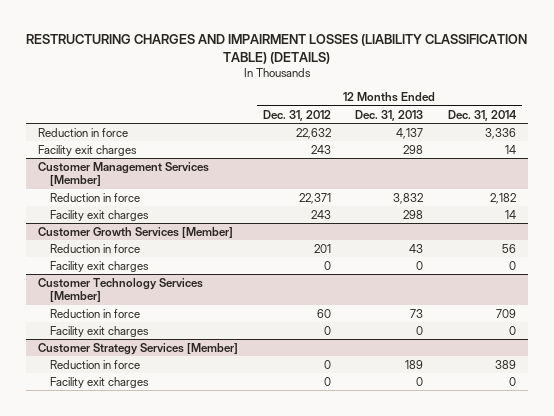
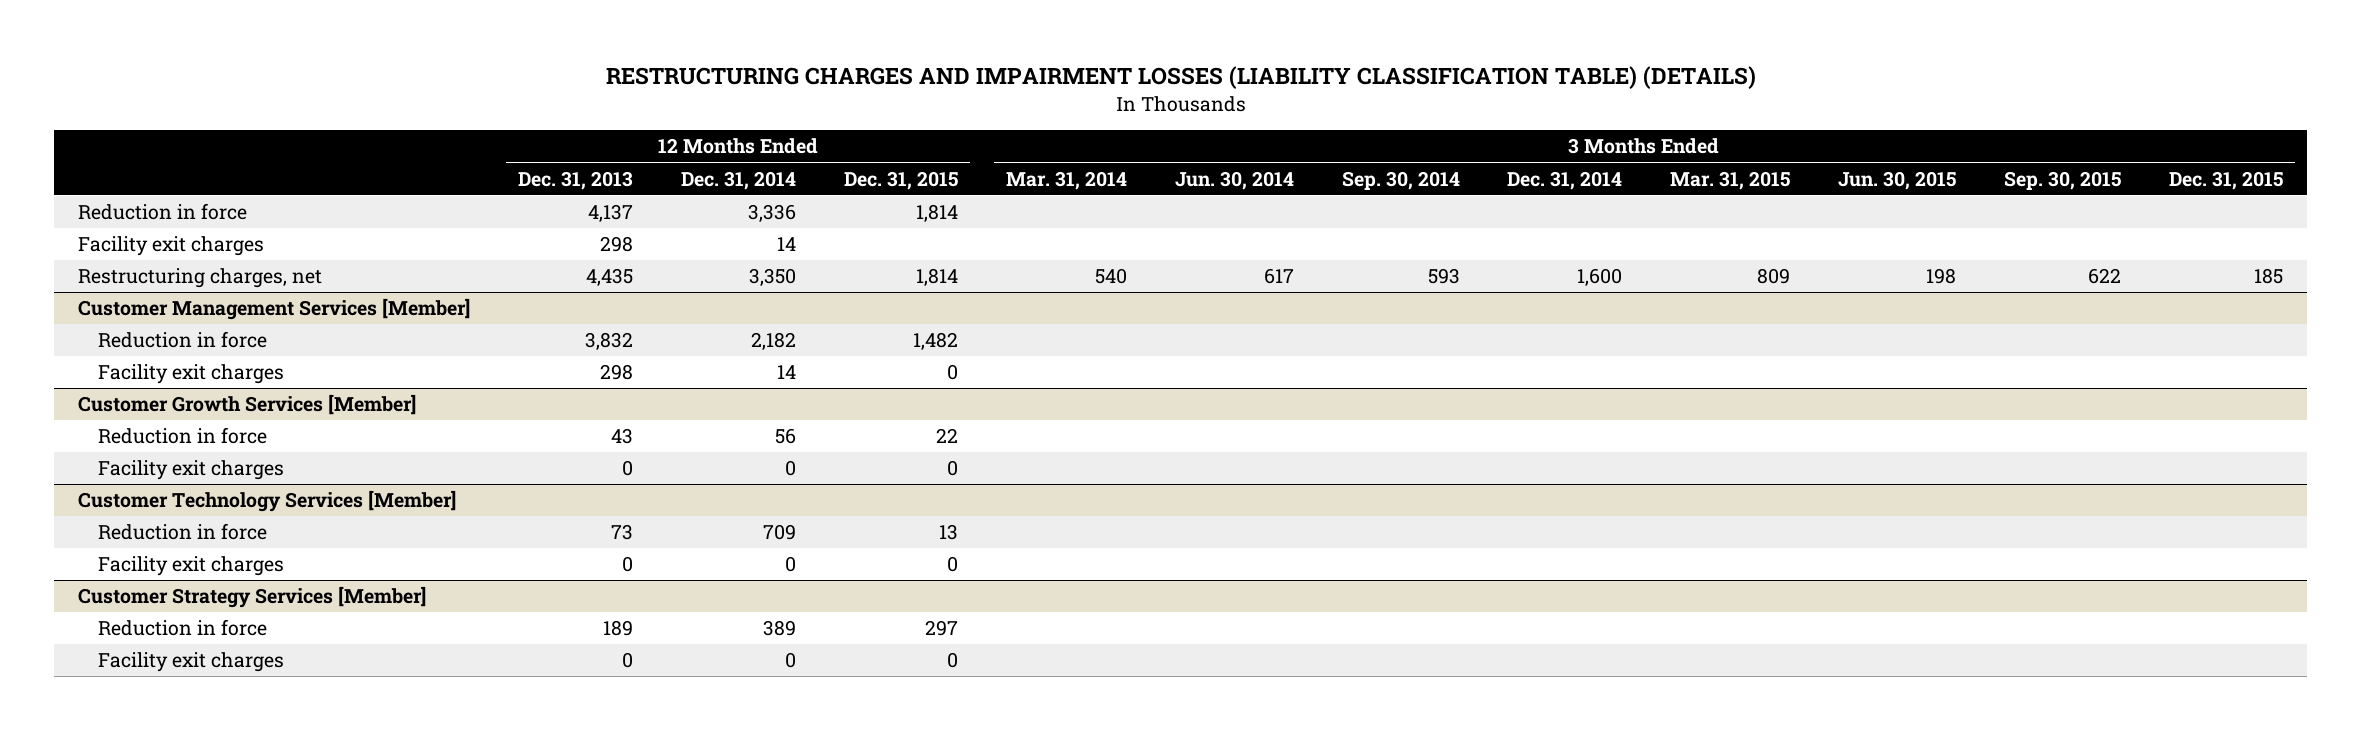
- | 12 Months Ended Dec. 31, 2012 | 12 Months Ended Dec. 31, 2013 | 12 Months Ended Dec. 31, 2014
+ | 12 Months Ended Dec. 31, 2013 | 12 Months Ended Dec. 31, 2014 | 12 Months Ended Dec. 31, 2015 | 3 Months Ended Mar. 31, 2014 | 3 Months Ended Jun. 30, 2014 | 3 Months Ended Sep. 30, 2014 | 3 Months Ended Dec. 31, 2014 | 3 Months Ended Mar. 31, 2015 | 3 Months Ended Jun. 30, 2015 | 3 Months Ended Sep. 30, 2015 | 3 Months Ended Dec. 31, 2015
+ Restructuring charges, net | 4,435 | 3,350 | 1,814 | 540 | 617 | 593 | 1,600 | 809 | 198 | 622 | 185

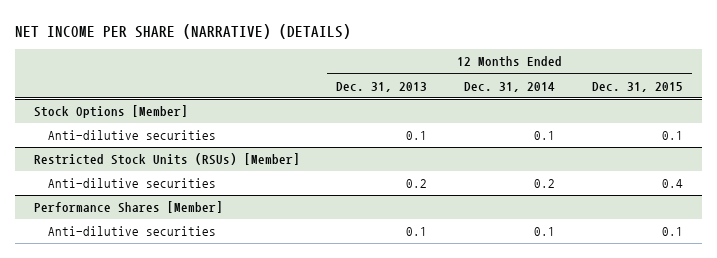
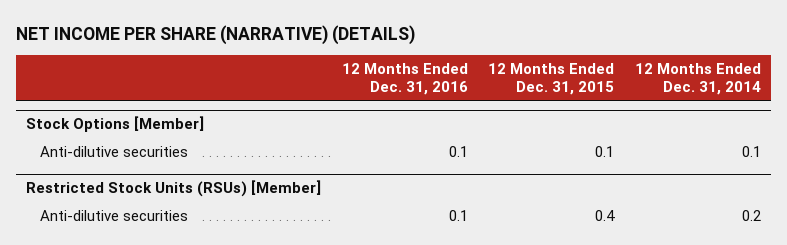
- | 12 Months Ended Dec. 31, 2013 | 12 Months Ended Dec. 31, 2014 | 12 Months Ended Dec. 31, 2015
+ | 12 Months Ended Dec. 31, 2016 | 12 Months Ended Dec. 31, 2015 | 12 Months Ended Dec. 31, 2014
- Performance Shares [Member]
- Anti-dilutive securities | 0.1 | 0.1 | 0.1

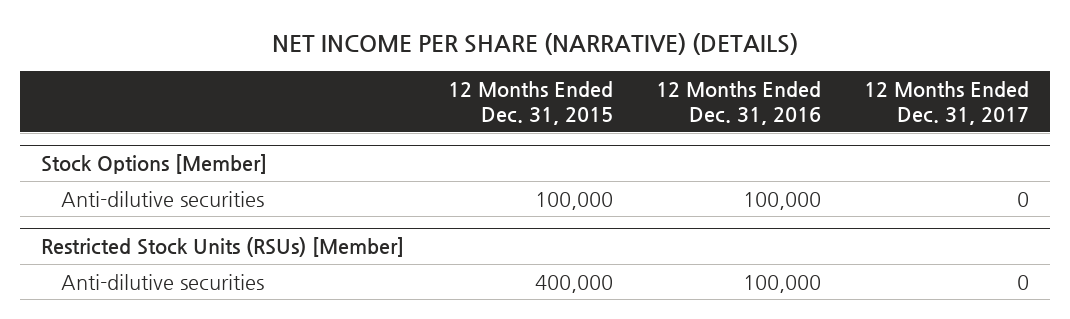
- | 12 Months Ended Dec. 31, 2016 | 12 Months Ended Dec. 31, 2015 | 12 Months Ended Dec. 31, 2014
+ | 12 Months Ended Dec. 31, 2015 | 12 Months Ended Dec. 31, 2016 | 12 Months Ended Dec. 31, 2017
@ Stock Options [Member]
- Anti-dilutive securities | 0.1 | 0.1 | 0.1
+ Anti-dilutive securities | 100,000 | 100,000 | 0
@ Restricted Stock Units (RSUs) [Member]
- Anti-dilutive securities | 0.1 | 0.4 | 0.2
+ Anti-dilutive securities | 400,000 | 100,000 | 0

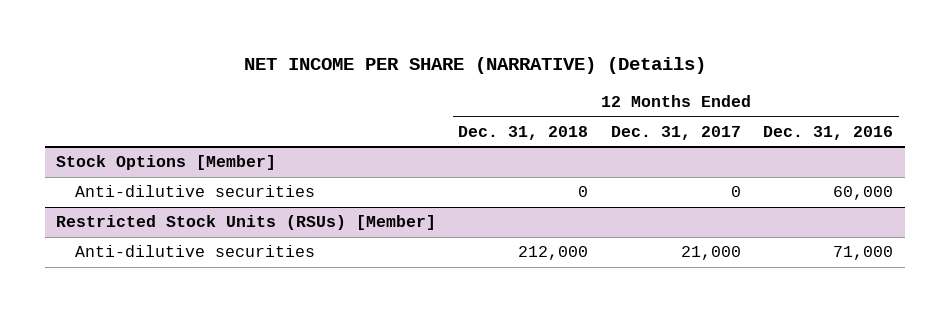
- NET INCOME PER SHARE (NARRATIVE) (DETAILS)
+ NET INCOME PER SHARE (NARRATIVE) (Details)
- | 12 Months Ended Dec. 31, 2015 | 12 Months Ended Dec. 31, 2016 | 12 Months Ended Dec. 31, 2017
+ | 12 Months Ended Dec. 31, 2018 | 12 Months Ended Dec. 31, 2017 | 12 Months Ended Dec. 31, 2016
@ Stock Options [Member]
- Anti-dilutive securities | 100,000 | 100,000 | 0
+ Anti-dilutive securities | 0 | 0 | 60,000
@ Restricted Stock Units (RSUs) [Member]
- Anti-dilutive securities | 400,000 | 100,000 | 0
+ Anti-dilutive securities | 212,000 | 21,000 | 71,000

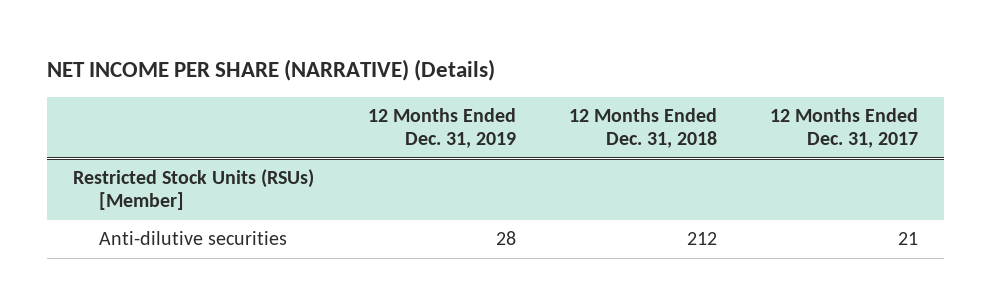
- | 12 Months Ended Dec. 31, 2018 | 12 Months Ended Dec. 31, 2017 | 12 Months Ended Dec. 31, 2016
+ | 12 Months Ended Dec. 31, 2019 | 12 Months Ended Dec. 31, 2018 | 12 Months Ended Dec. 31, 2017
- Stock Options [Member]
- Anti-dilutive securities | 0 | 0 | 60,000
@ Restricted Stock Units (RSUs) [Member]
- Anti-dilutive securities | 212,000 | 21,000 | 71,000
+ Anti-dilutive securities | 28 | 212 | 21

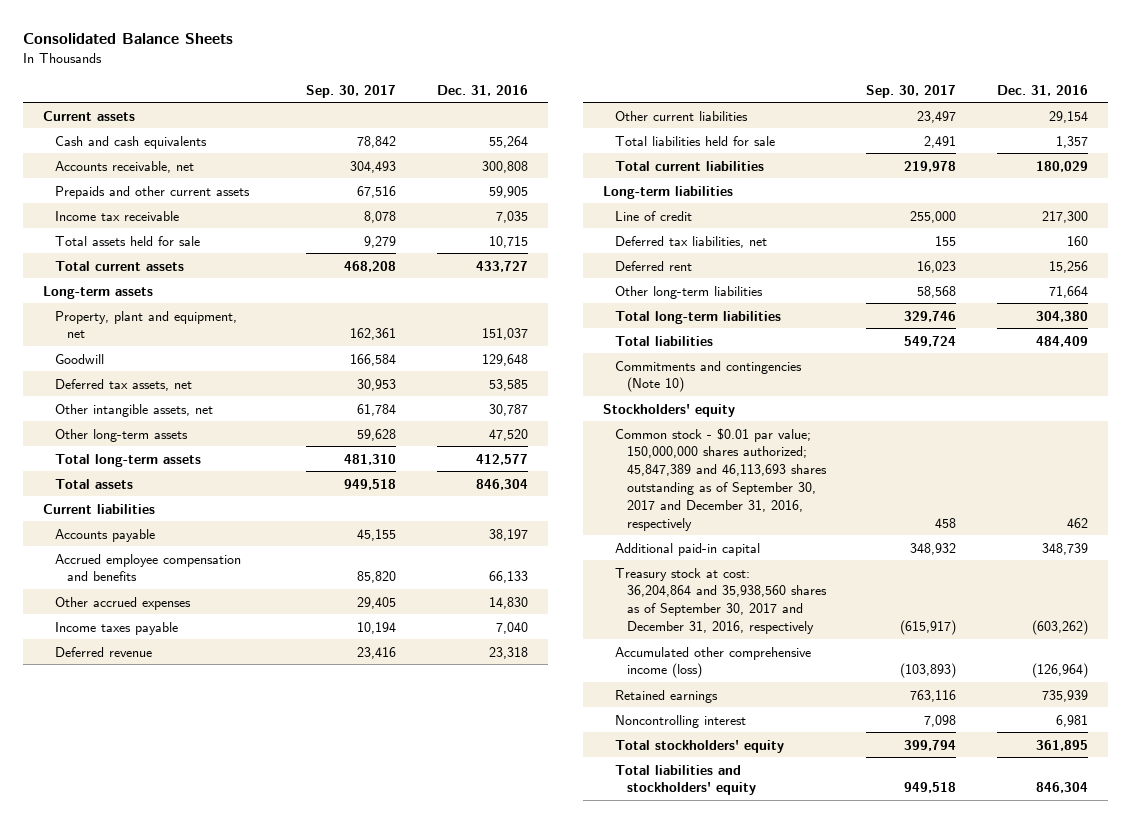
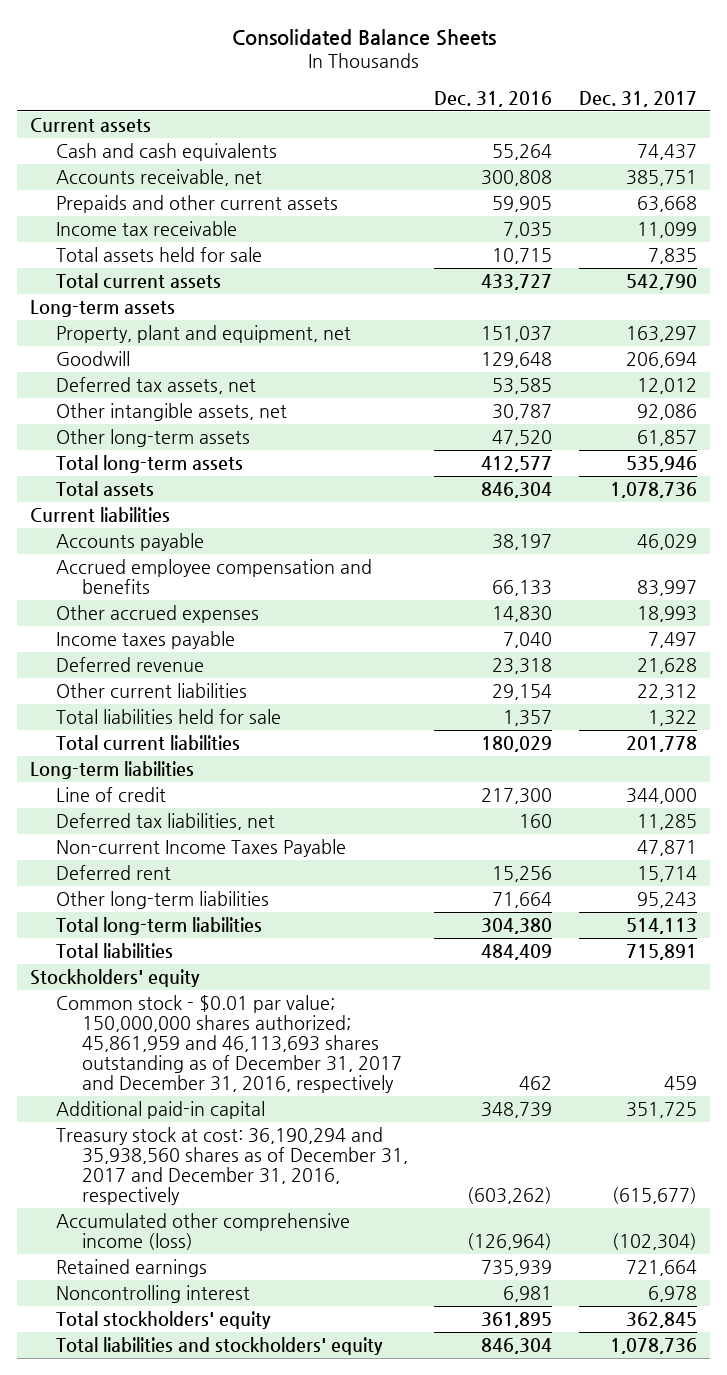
- | Sep. 30, 2017 | Dec. 31, 2016
+ | Dec. 31, 2016 | Dec. 31, 2017
+ Non-current Income Taxes Payable | | 47,871
- Commitments and contingencies (Note 10)
- Common stock - $0.01 par value; 150,000,000 shares authorized; 45,847,389 and 46,113,693 shares outstanding as of September 30, 2017 and December 31, 2016, respectively | 458 | 462
+ Common stock - $0.01 par value; 150,000,000 shares authorized; 45,861,959 and 46,113,693 shares outstanding as of December 31, 2017 and December 31, 2016, respectively | 462 | 459
- Treasury stock at cost: 36,204,864 and 35,938,560 shares as of September 30, 2017 and December 31, 2016, respectively | (615,917) | (603,262)
+ Treasury stock at cost: 36,190,294 and 35,938,560 shares as of December 31, 2017 and December 31, 2016, respectively | (603,262) | (615,677)

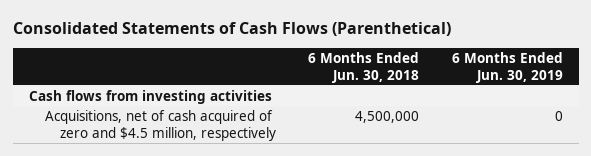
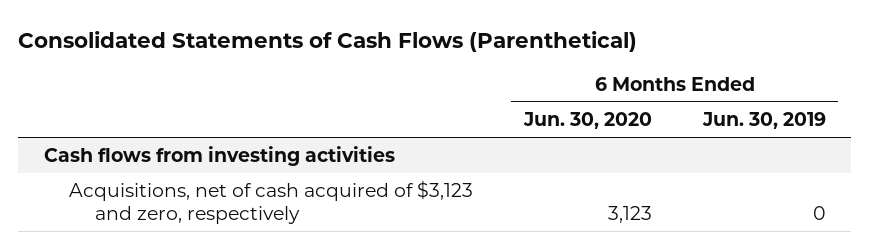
- | 6 Months Ended Jun. 30, 2018 | 6 Months Ended Jun. 30, 2019
+ | 6 Months Ended Jun. 30, 2020 | 6 Months Ended Jun. 30, 2019
- Acquisitions, net of cash acquired of zero and $4.5 million, respectively | 4,500,000 | 0
+ Acquisitions, net of cash acquired of $3,123 and zero, respectively | 3,123 | 0

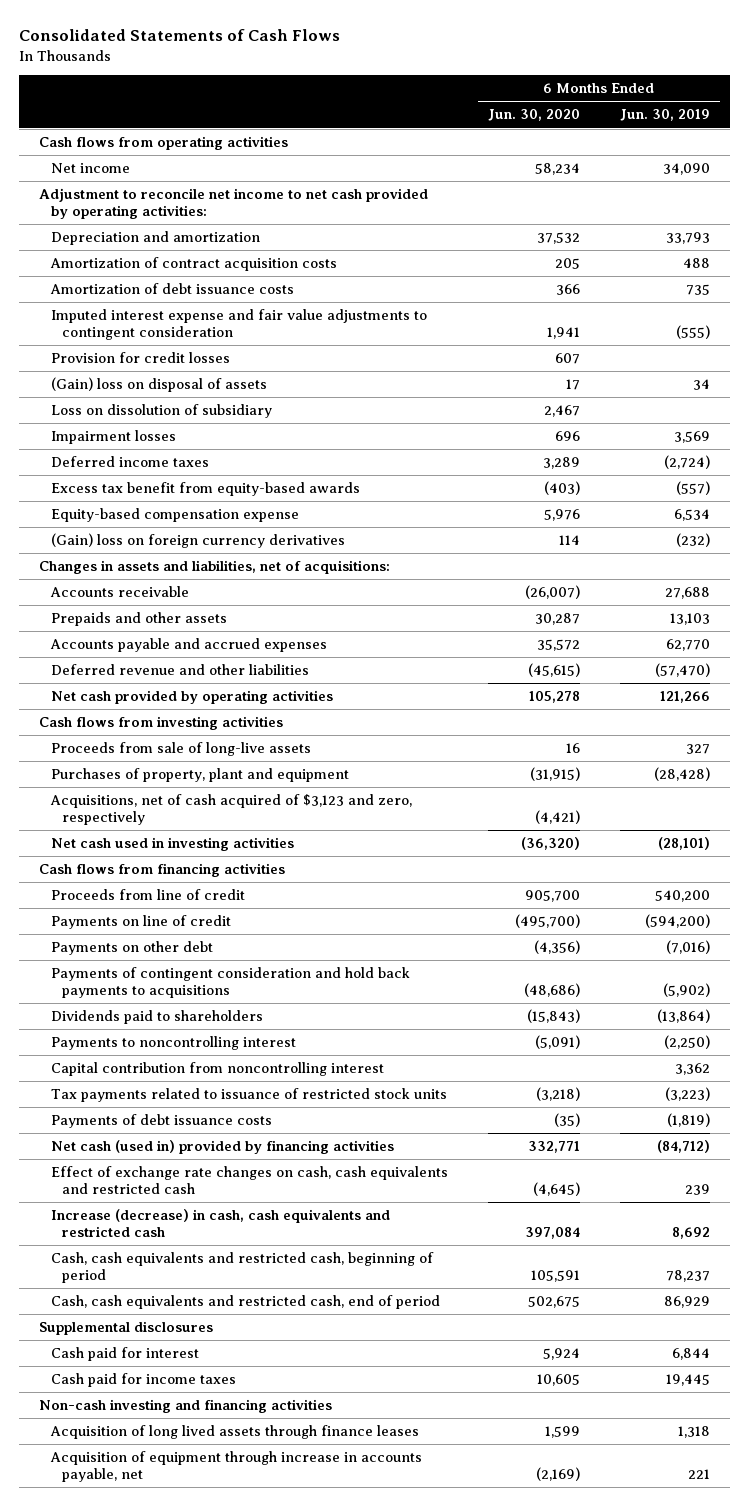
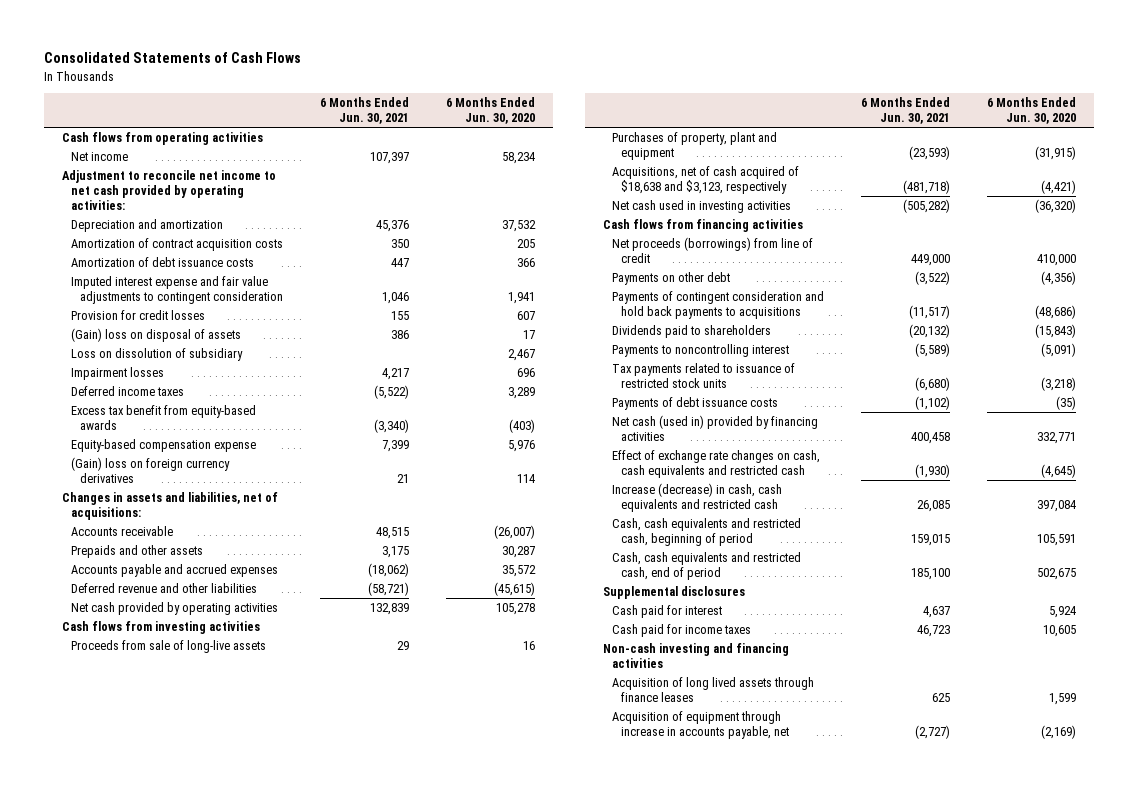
- | 6 Months Ended Jun. 30, 2020 | 6 Months Ended Jun. 30, 2019
+ | 6 Months Ended Jun. 30, 2021 | 6 Months Ended Jun. 30, 2020
- Acquisitions, net of cash acquired of $3,123 and zero, respectively | (4,421) |
+ Acquisitions, net of cash acquired of $18,638 and $3,123, respectively | (481,718) | (4,421)
- Proceeds from line of credit | 905,700 | 540,200
- Payments on line of credit | (495,700) | (594,200)
+ Net proceeds (borrowings) from line of credit | 449,000 | 410,000
- Capital contribution from noncontrolling interest | | 3,362

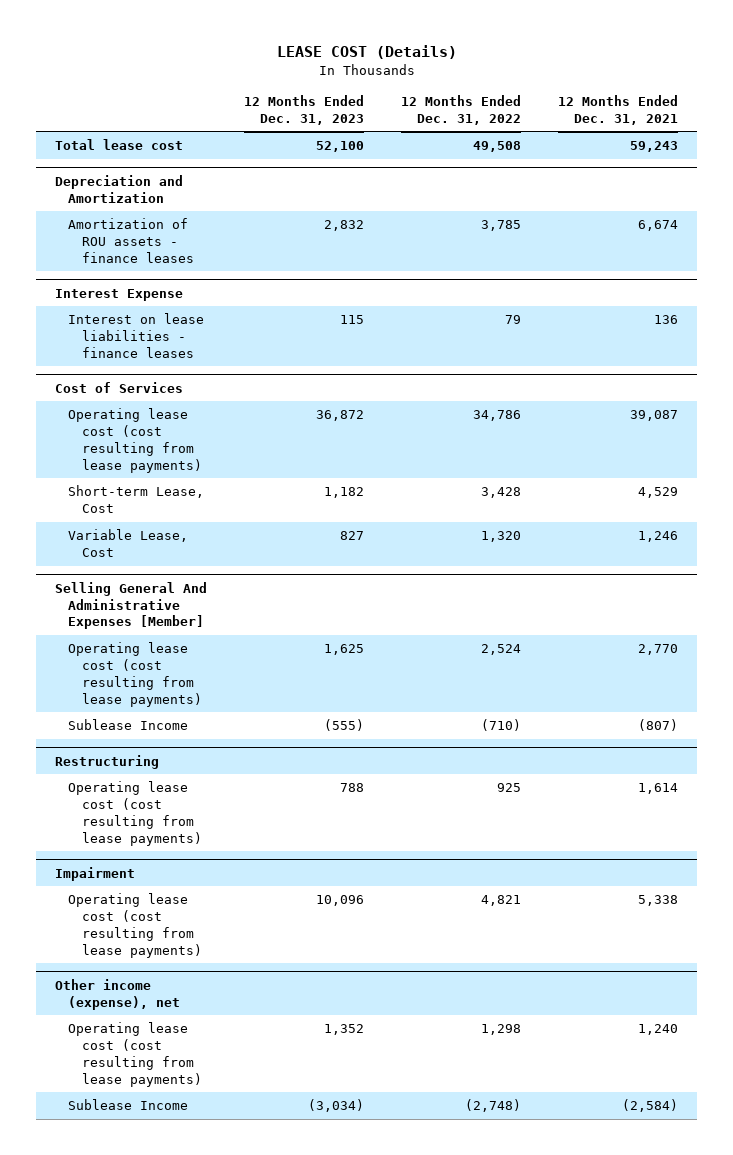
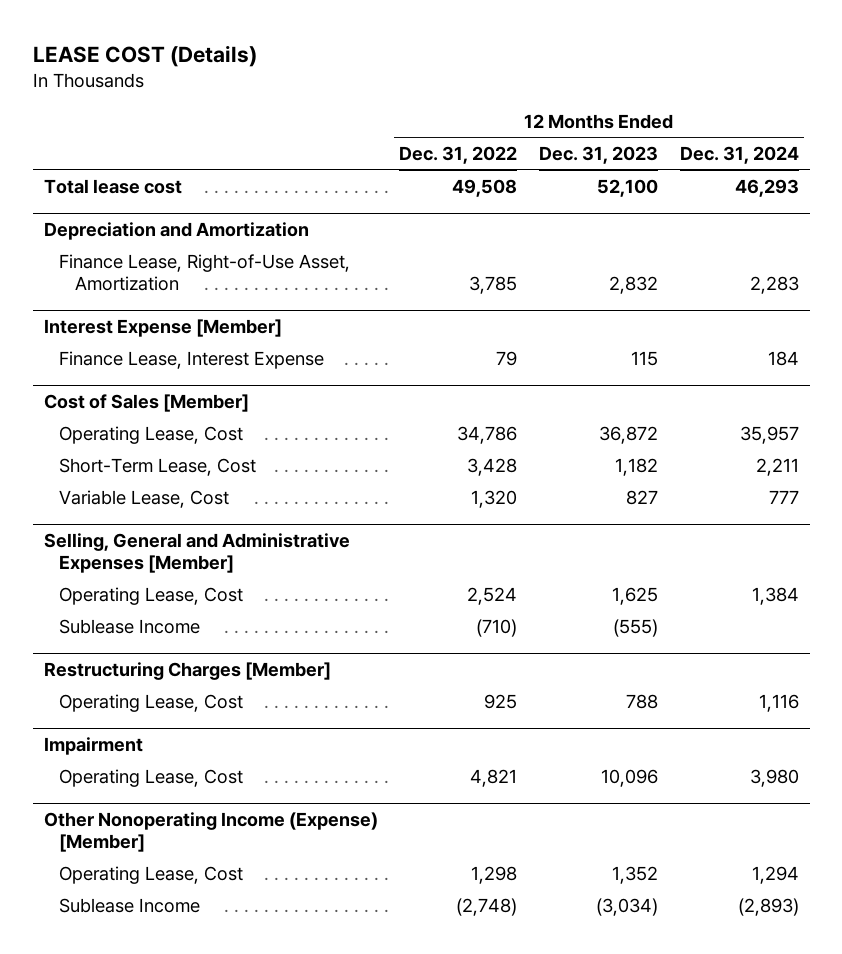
- | 12 Months Ended Dec. 31, 2023 | 12 Months Ended Dec. 31, 2022 | 12 Months Ended Dec. 31, 2021
+ | 12 Months Ended Dec. 31, 2022 | 12 Months Ended Dec. 31, 2023 | 12 Months Ended Dec. 31, 2024
@ Depreciation and Amortization
- Amortization of ROU assets - finance leases | 2,832 | 3,785 | 6,674
- Interest Expense
- Interest on lease liabilities - finance leases | 115 | 79 | 136
- Cost of Services
- Operating lease cost (cost resulting from lease payments) | 36,872 | 34,786 | 39,087
- Short-term Lease, Cost | 1,182 | 3,428 | 4,529
@ Depreciation and Amortization
+ Finance Lease, Right-of-Use Asset, Amortization | 3,785 | 2,832 | 2,283
+ Interest Expense [Member]
+ Finance Lease, Interest Expense | 79 | 115 | 184
+ Cost of Sales [Member]
+ Operating Lease, Cost | 34,786 | 36,872 | 35,957
+ Short-Term Lease, Cost | 3,428 | 1,182 | 2,211
- Selling General And Administrative Expenses [Member]
- Operating lease cost (cost resulting from lease payments) | 1,625 | 2,524 | 2,770
+ Selling, General and Administrative Expenses [Member]
+ Operating Lease, Cost | 2,524 | 1,625 | 1,384
- Restructuring
- Operating lease cost (cost resulting from lease payments) | 788 | 925 | 1,614
+ Restructuring Charges [Member]
+ Operating Lease, Cost | 925 | 788 | 1,116
@ Impairment
- Operating lease cost (cost resulting from lease payments) | 10,096 | 4,821 | 5,338
- Other income (expense), net
- Operating lease cost (cost resulting from lease payments) | 1,352 | 1,298 | 1,240
@ Impairment
+ Operating Lease, Cost | 4,821 | 10,096 | 3,980
+ Other Nonoperating Income (Expense) [Member]
+ Operating Lease, Cost | 1,298 | 1,352 | 1,294

